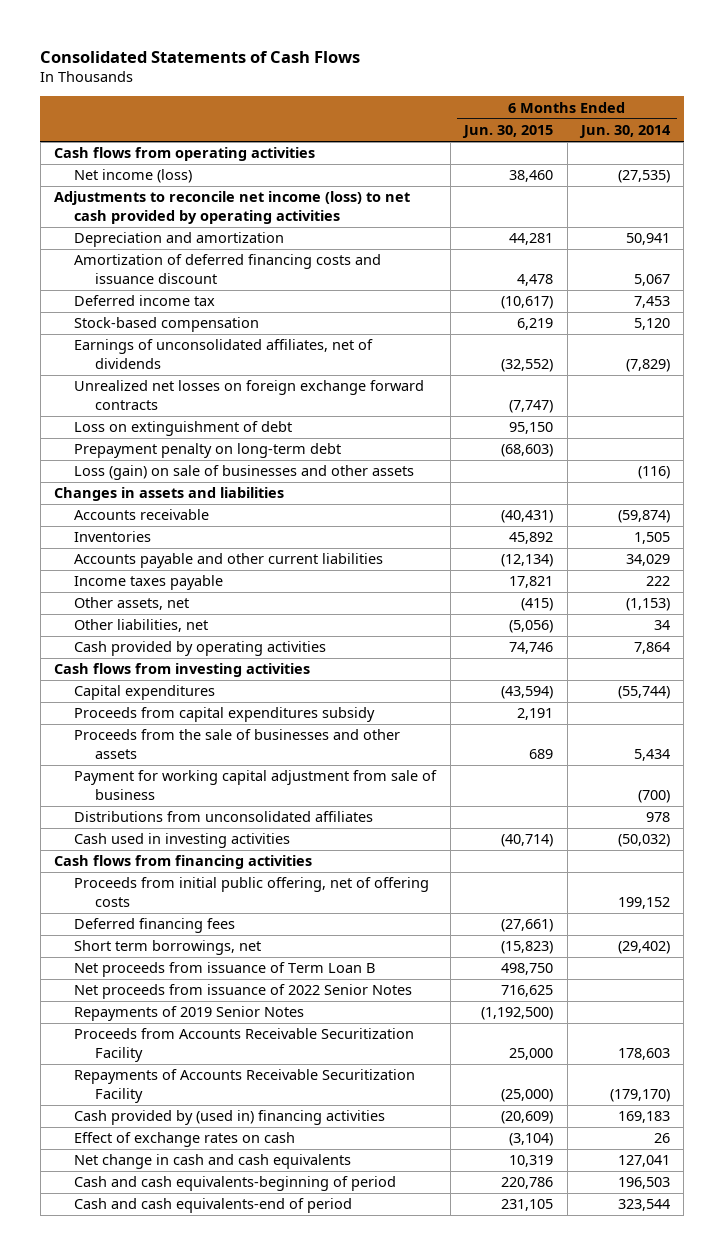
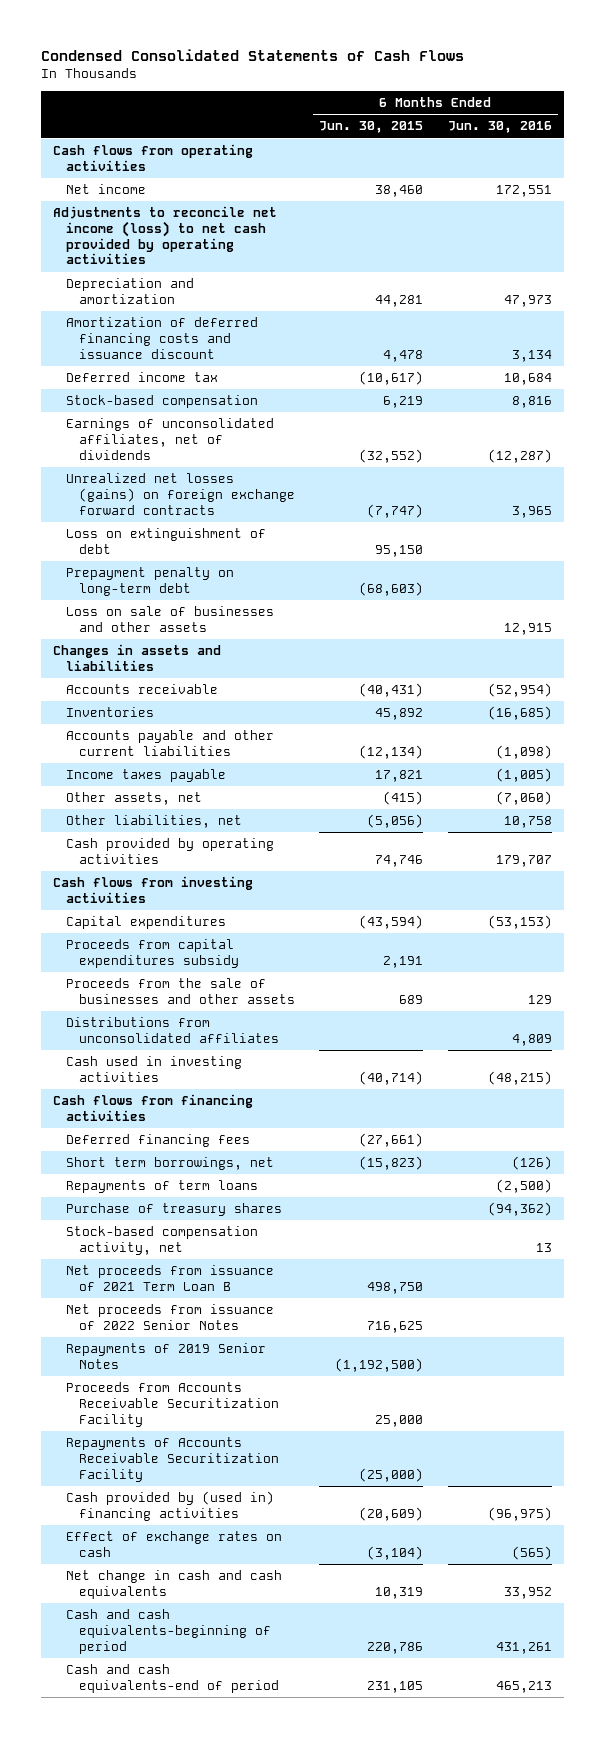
- Consolidated Statements of Cash Flows
+ Condensed Consolidated Statements of Cash Flows
- | 6 Months Ended Jun. 30, 2015 | 6 Months Ended Jun. 30, 2014
+ | 6 Months Ended Jun. 30, 2015 | 6 Months Ended Jun. 30, 2016
- Net income (loss) | 38,460 | (27,535)
+ Net income | 38,460 | 172,551
- Unrealized net losses on foreign exchange forward contracts | (7,747) |
+ Unrealized net losses (gains) on foreign exchange forward contracts | (7,747) | 3,965
- Loss (gain) on sale of businesses and other assets | | (116)
+ Loss on sale of businesses and other assets | | 12,915
- Payment for working capital adjustment from sale of business | | (700)
- Proceeds from initial public offering, net of offering costs | | 199,152
- Net proceeds from issuance of Term Loan B | 498,750 |
+ Repayments of term loans | | (2,500)
+ Purchase of treasury shares | | (94,362)
+ Stock-based compensation activity, net | | 13
+ Net proceeds from issuance of 2021 Term Loan B | 498,750 |

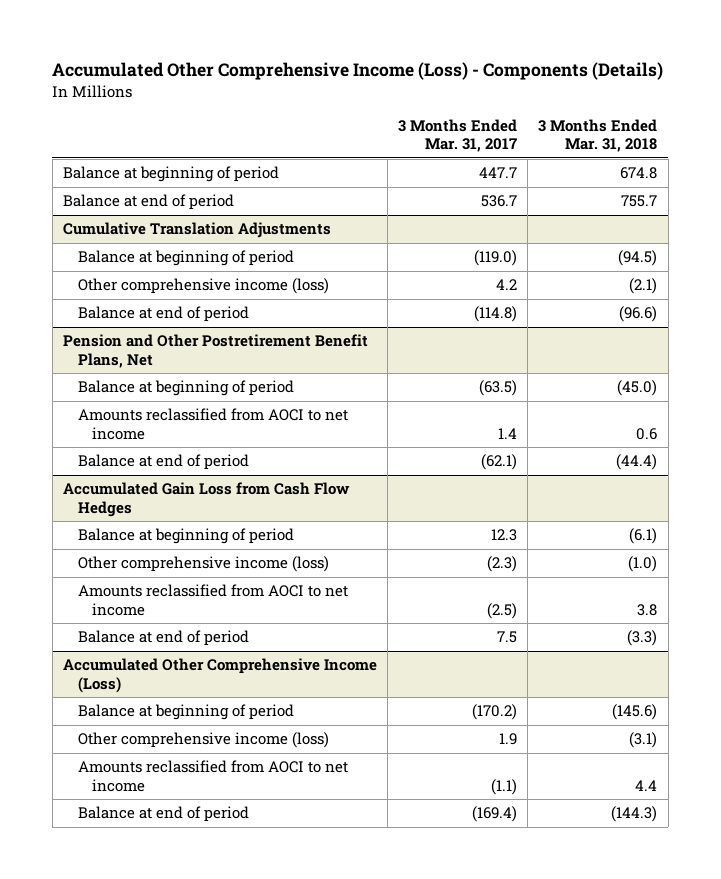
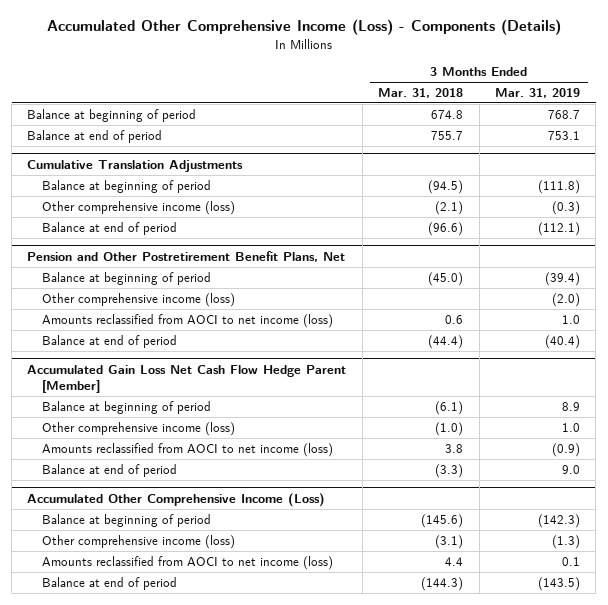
- | 3 Months Ended Mar. 31, 2017 | 3 Months Ended Mar. 31, 2018
+ | 3 Months Ended Mar. 31, 2018 | 3 Months Ended Mar. 31, 2019
@ Pension and Other Postretirement Benefit Plans, Net
- Amounts reclassified from AOCI to net income | 1.4 | 0.6
+ Other comprehensive income (loss) | | (2.0)
+ Amounts reclassified from AOCI to net income (loss) | 0.6 | 1.0
- Accumulated Gain Loss from Cash Flow Hedges
+ Accumulated Gain Loss Net Cash Flow Hedge Parent [Member]
- Amounts reclassified from AOCI to net income | (2.5) | 3.8
+ Amounts reclassified from AOCI to net income (loss) | 3.8 | (0.9)
@ Accumulated Other Comprehensive Income (Loss)
- Amounts reclassified from AOCI to net income | (1.1) | 4.4
+ Amounts reclassified from AOCI to net income (loss) | 4.4 | 0.1

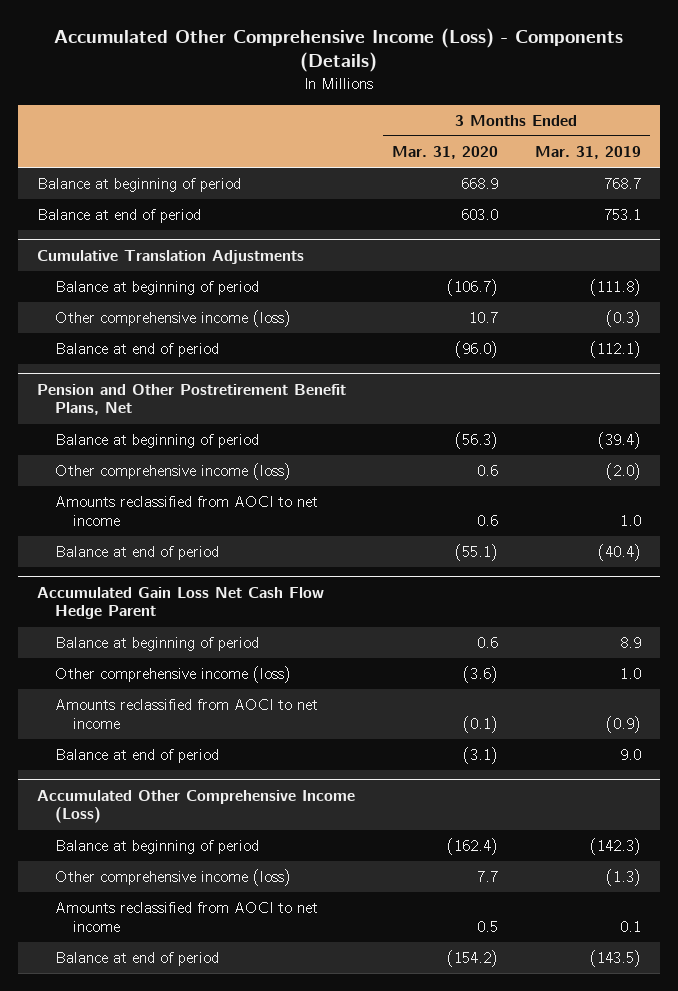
- | 3 Months Ended Mar. 31, 2018 | 3 Months Ended Mar. 31, 2019
+ | 3 Months Ended Mar. 31, 2020 | 3 Months Ended Mar. 31, 2019
@ Pension and Other Postretirement Benefit Plans, Net
- Amounts reclassified from AOCI to net income (loss) | 0.6 | 1.0
+ Amounts reclassified from AOCI to net income | 0.6 | 1.0
- Accumulated Gain Loss Net Cash Flow Hedge Parent [Member]
+ Accumulated Gain Loss Net Cash Flow Hedge Parent
- Amounts reclassified from AOCI to net income (loss) | 3.8 | (0.9)
+ Amounts reclassified from AOCI to net income | (0.1) | (0.9)
@ Accumulated Other Comprehensive Income (Loss)
- Amounts reclassified from AOCI to net income (loss) | 4.4 | 0.1
+ Amounts reclassified from AOCI to net income | 0.5 | 0.1

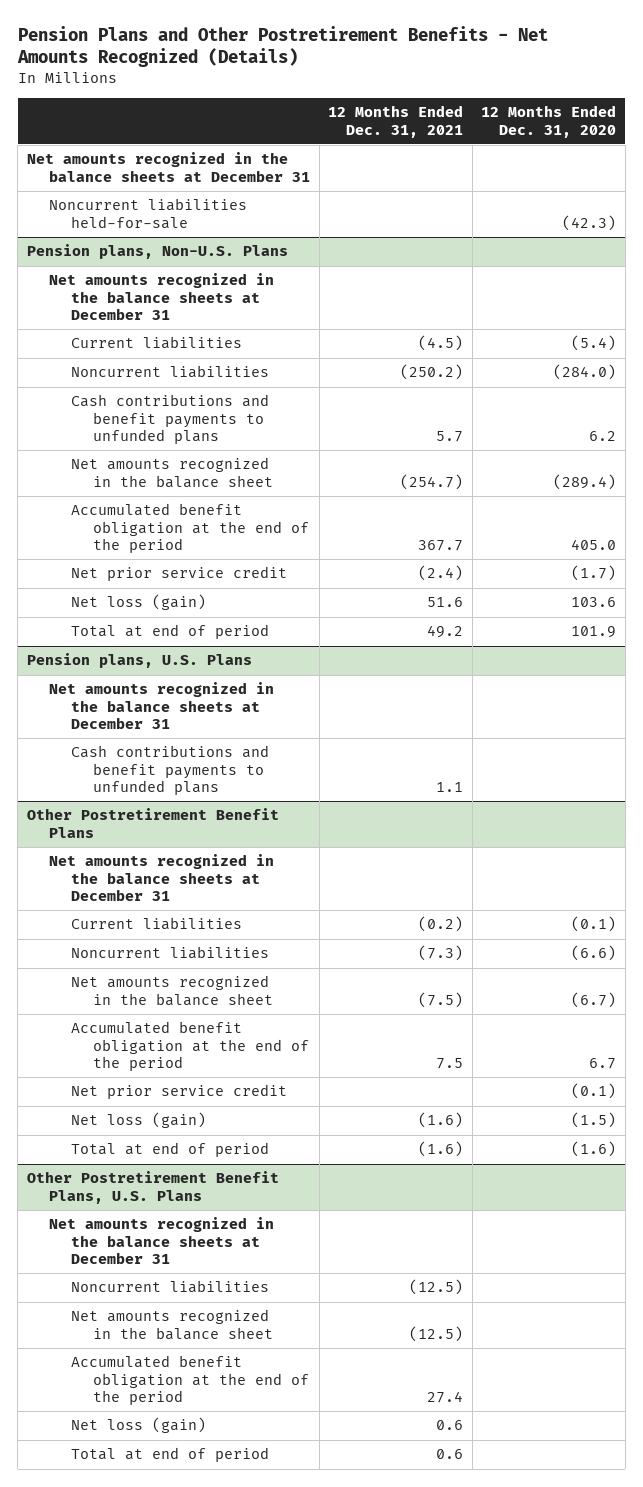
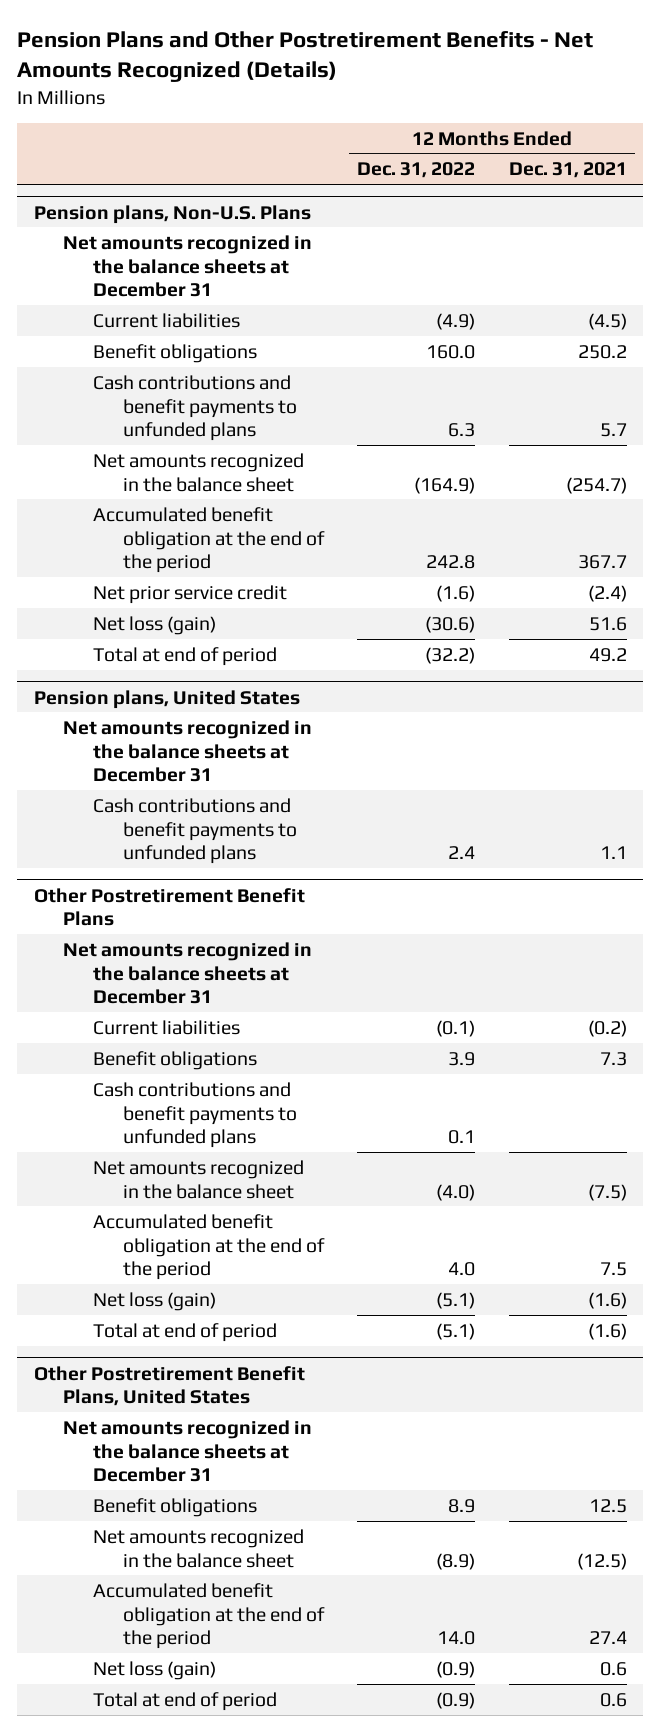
- | 12 Months Ended Dec. 31, 2021 | 12 Months Ended Dec. 31, 2020
+ | 12 Months Ended Dec. 31, 2022 | 12 Months Ended Dec. 31, 2021
- Net amounts recognized in the balance sheets at December 31
- Noncurrent liabilities held-for-sale | | (42.3)
@ Pension plans, Non-U.S. Plans
- Noncurrent liabilities | (250.2) | (284.0)
+ Benefit obligations | 160.0 | 250.2
- Pension plans, U.S. Plans
+ Pension plans, United States
@ Other Postretirement Benefit Plans
- Noncurrent liabilities | (7.3) | (6.6)
+ Benefit obligations | 3.9 | 7.3
+ Cash contributions and benefit payments to unfunded plans | 0.1 |
- Net prior service credit | | (0.1)
- Other Postretirement Benefit Plans, U.S. Plans
+ Other Postretirement Benefit Plans, United States
- Noncurrent liabilities | (12.5) |
+ Benefit obligations | 8.9 | 12.5

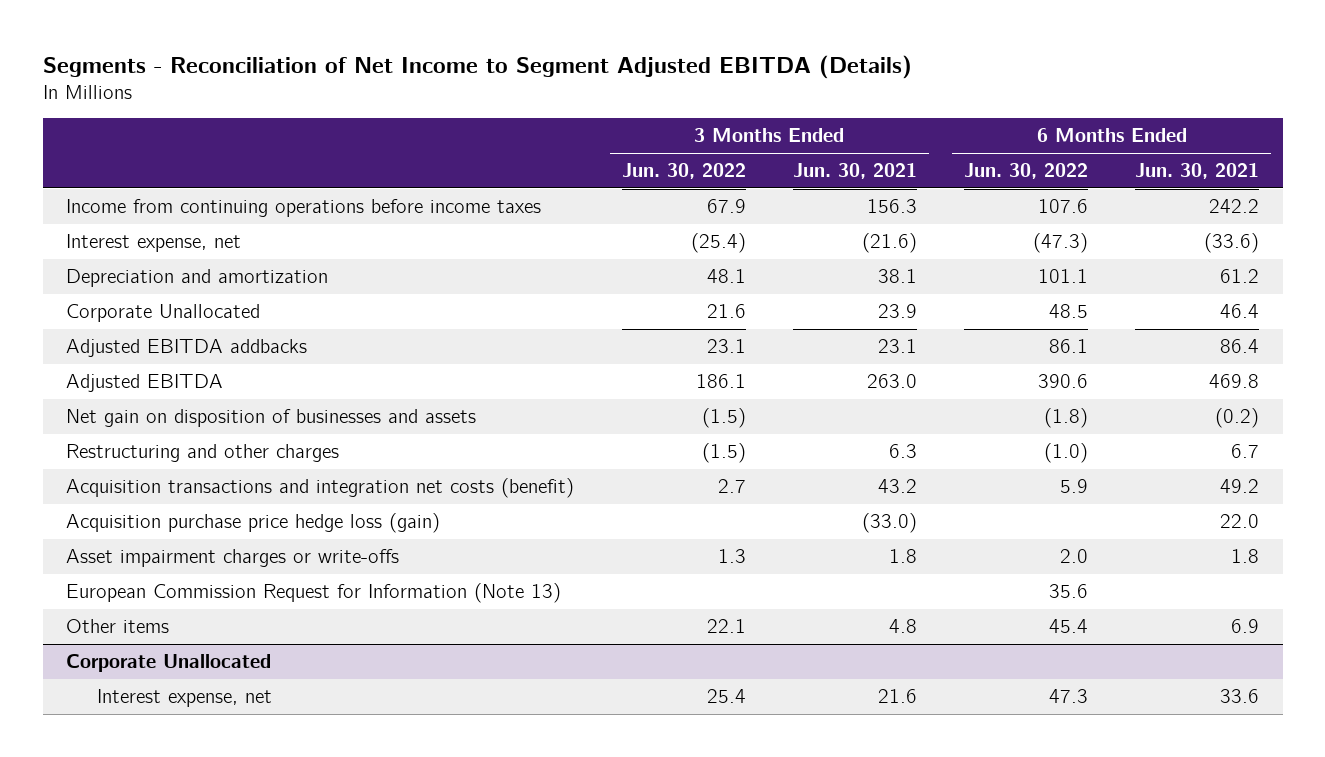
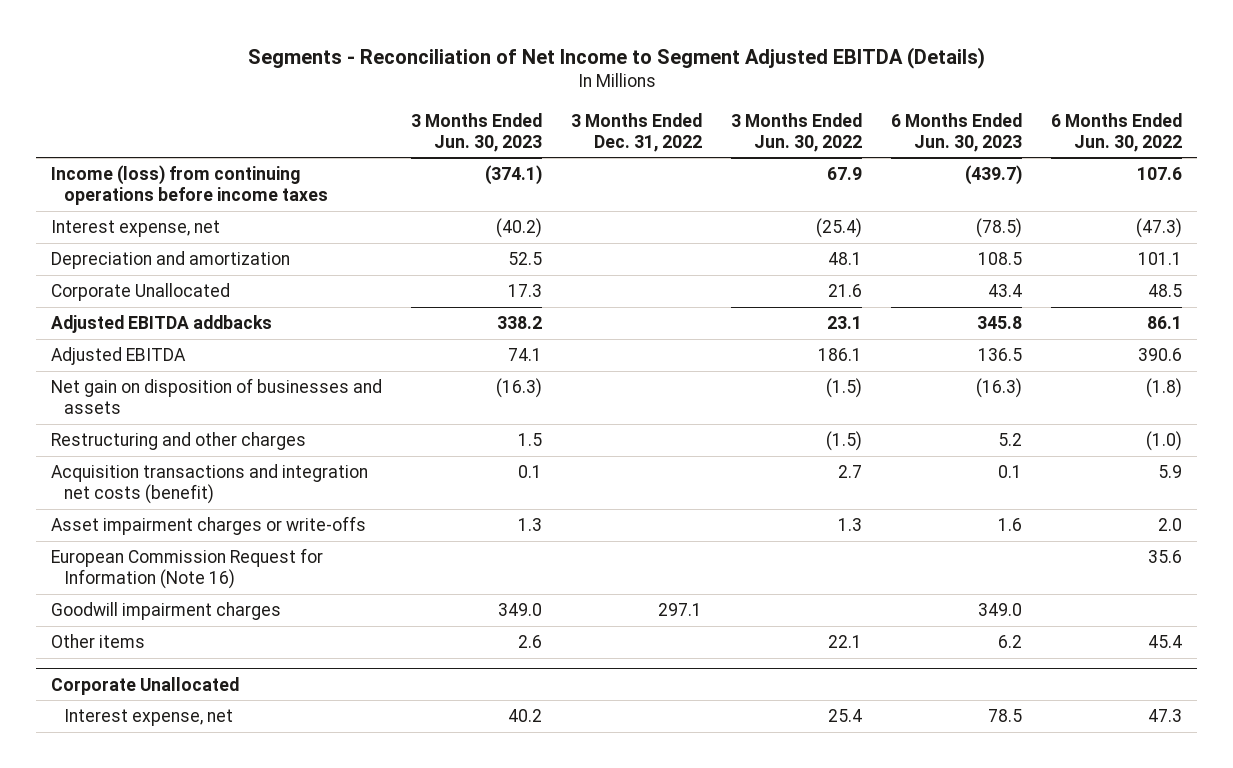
- | 3 Months Ended Jun. 30, 2022 | 3 Months Ended Jun. 30, 2021 | 6 Months Ended Jun. 30, 2022 | 6 Months Ended Jun. 30, 2021
+ | 3 Months Ended Jun. 30, 2023 | 3 Months Ended Dec. 31, 2022 | 3 Months Ended Jun. 30, 2022 | 6 Months Ended Jun. 30, 2023 | 6 Months Ended Jun. 30, 2022
- Income from continuing operations before income taxes | 67.9 | 156.3 | 107.6 | 242.2
+ Income (loss) from continuing operations before income taxes | (374.1) | | 67.9 | (439.7) | 107.6
- Acquisition purchase price hedge loss (gain) | | (33.0) | | 22.0
- European Commission Request for Information (Note 13) | | | 35.6 |
+ European Commission Request for Information (Note 16) | | | | | 35.6
+ Goodwill impairment charges | 349.0 | 297.1 | | 349.0 |

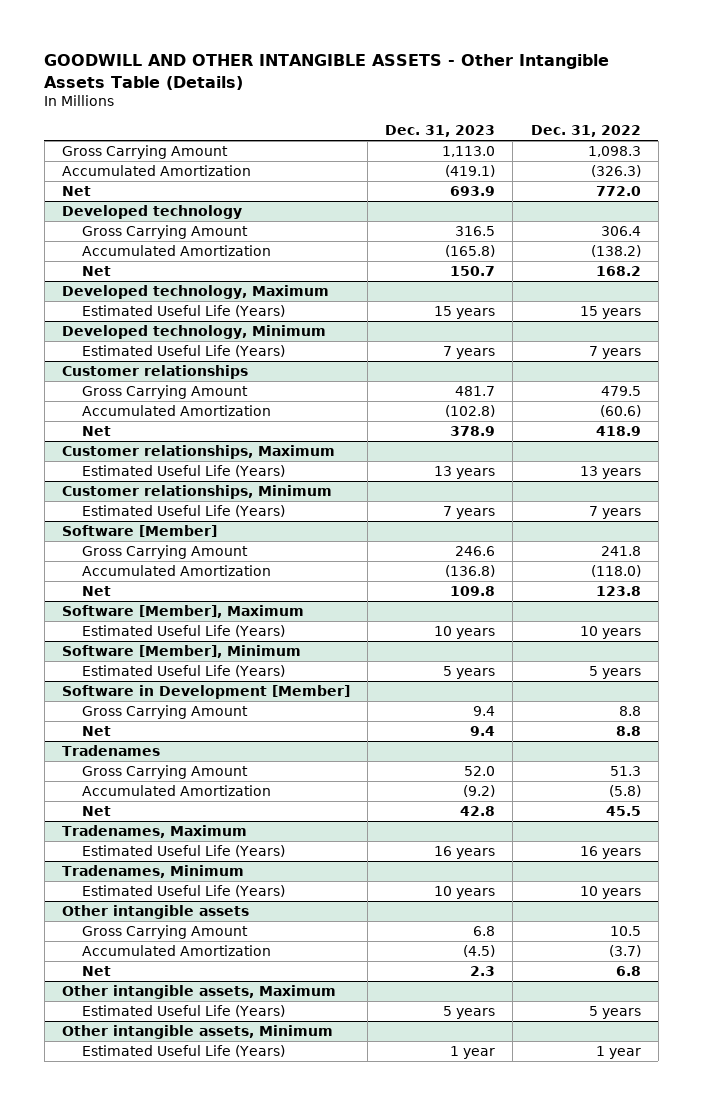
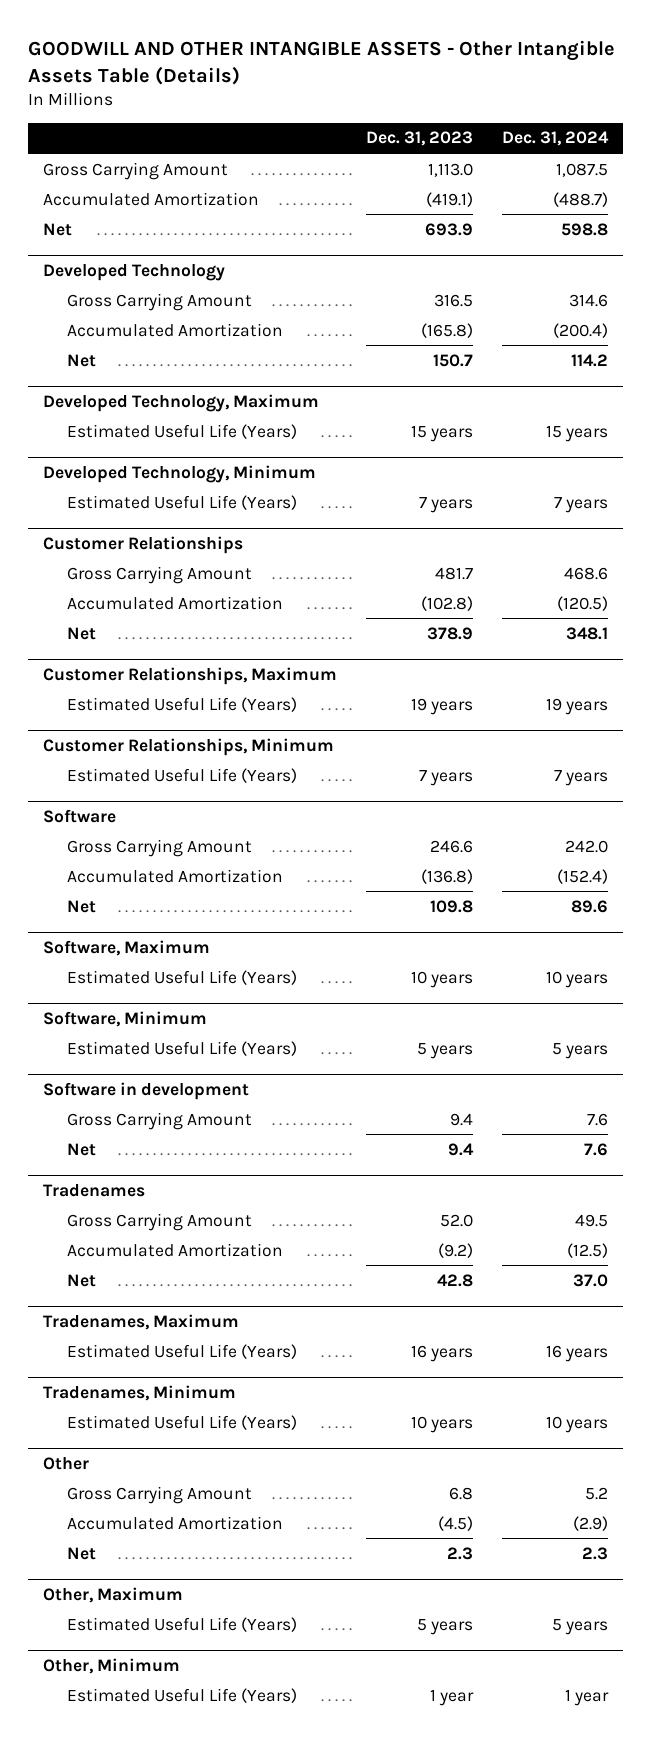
- | Dec. 31, 2023 | Dec. 31, 2022
+ | Dec. 31, 2023 | Dec. 31, 2024
- Developed technology
+ Developed Technology
- Developed technology, Maximum
+ Developed Technology, Maximum
- Developed technology, Minimum
+ Developed Technology, Minimum
- Customer relationships
+ Customer Relationships
- Customer relationships, Maximum
- Estimated Useful Life (Years) | 13 years | 13 years
- Customer relationships, Minimum
+ Customer Relationships, Maximum
+ Estimated Useful Life (Years) | 19 years | 19 years
+ Customer Relationships, Minimum
- Software [Member]
+ Software
- Software [Member], Maximum
+ Software, Maximum
- Software [Member], Minimum
+ Software, Minimum
- Software in Development [Member]
+ Software in development
- Other intangible assets
+ Other
- Other intangible assets, Maximum
+ Other, Maximum
- Other intangible assets, Minimum
+ Other, Minimum

